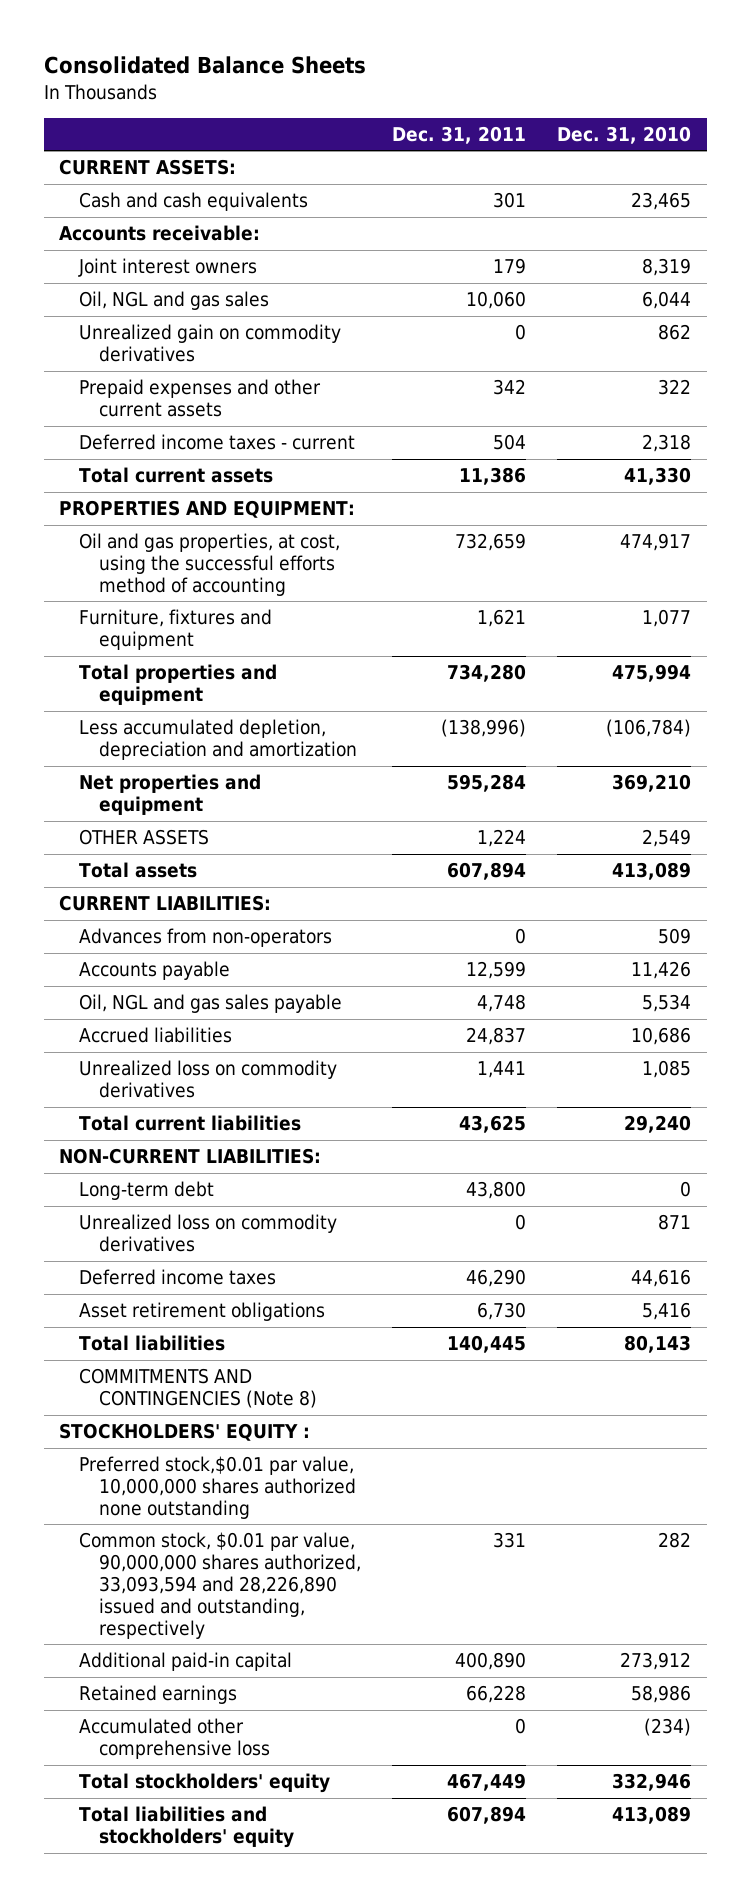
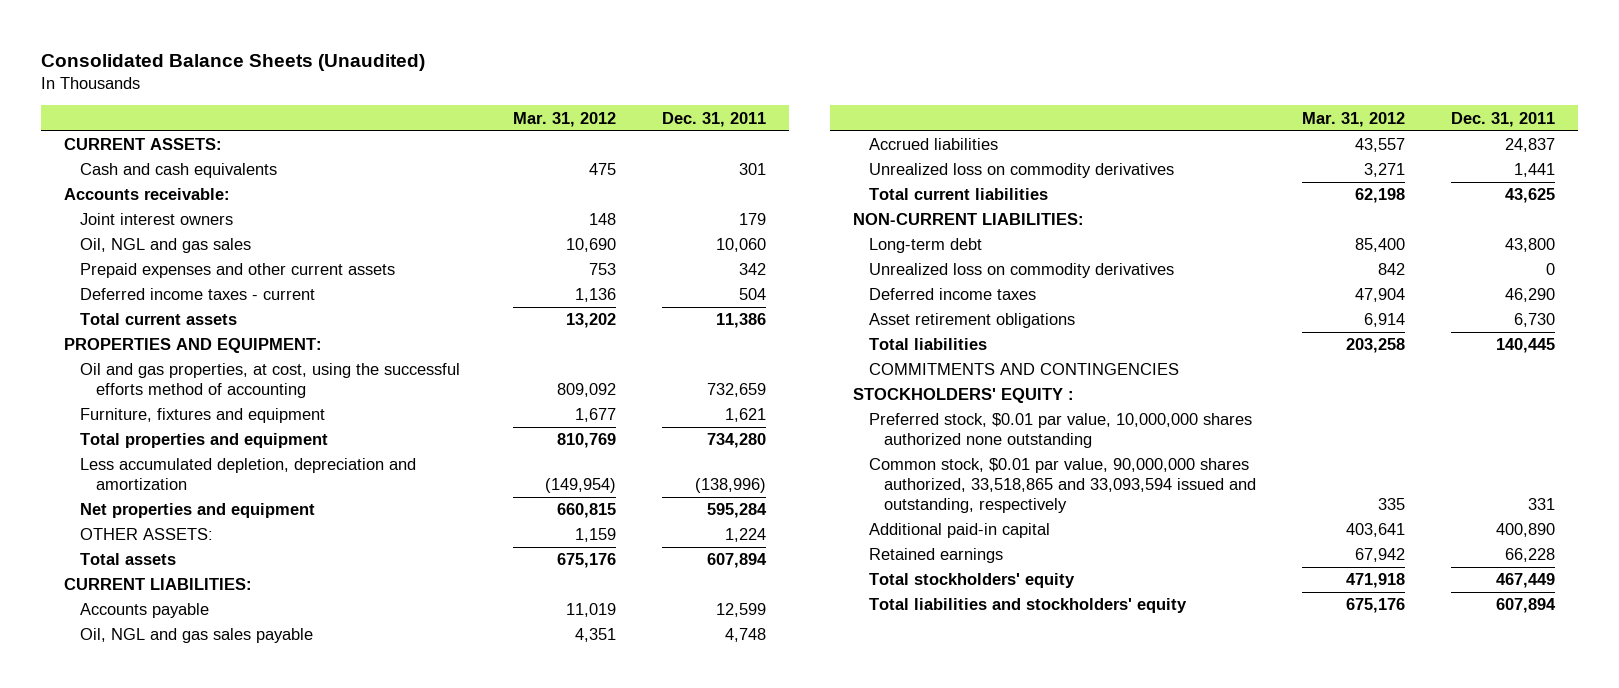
- Consolidated Balance Sheets
+ Consolidated Balance Sheets (Unaudited)
- | Dec. 31, 2011 | Dec. 31, 2010
+ | Mar. 31, 2012 | Dec. 31, 2011
- Unrealized gain on commodity derivatives | 0 | 862
- OTHER ASSETS | 1,224 | 2,549
+ OTHER ASSETS: | 1,159 | 1,224
- Advances from non-operators | 0 | 509
- COMMITMENTS AND CONTINGENCIES (Note 8)
+ COMMITMENTS AND CONTINGENCIES
- Preferred stock,$0.01 par value, 10,000,000 shares authorized none outstanding
- Common stock, $0.01 par value, 90,000,000 shares authorized, 33,093,594 and 28,226,890 issued and outstanding, respectively | 331 | 282
+ Preferred stock, $0.01 par value, 10,000,000 shares authorized none outstanding
+ Common stock, $0.01 par value, 90,000,000 shares authorized, 33,518,865 and 33,093,594 issued and outstanding, respectively | 335 | 331
- Accumulated other comprehensive loss | 0 | (234)

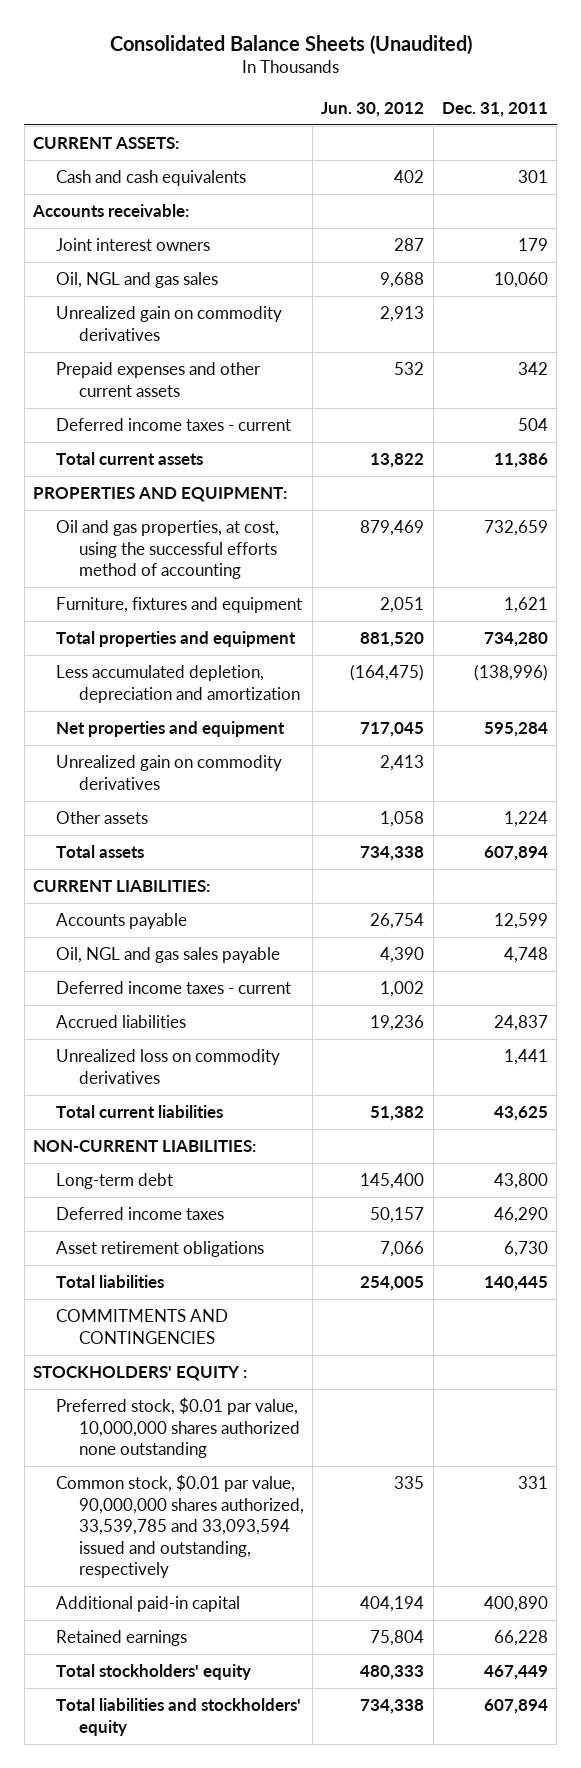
- | Mar. 31, 2012 | Dec. 31, 2011
+ | Jun. 30, 2012 | Dec. 31, 2011
+ Unrealized gain on commodity derivatives | 2,913 |
- OTHER ASSETS: | 1,159 | 1,224
+ Unrealized gain on commodity derivatives | 2,413 |
+ Other assets | 1,058 | 1,224
+ Deferred income taxes - current | 1,002 |
- Unrealized loss on commodity derivatives | 842 | 0
- Common stock, $0.01 par value, 90,000,000 shares authorized, 33,518,865 and 33,093,594 issued and outstanding, respectively | 335 | 331
+ Common stock, $0.01 par value, 90,000,000 shares authorized, 33,539,785 and 33,093,594 issued and outstanding, respectively | 335 | 331

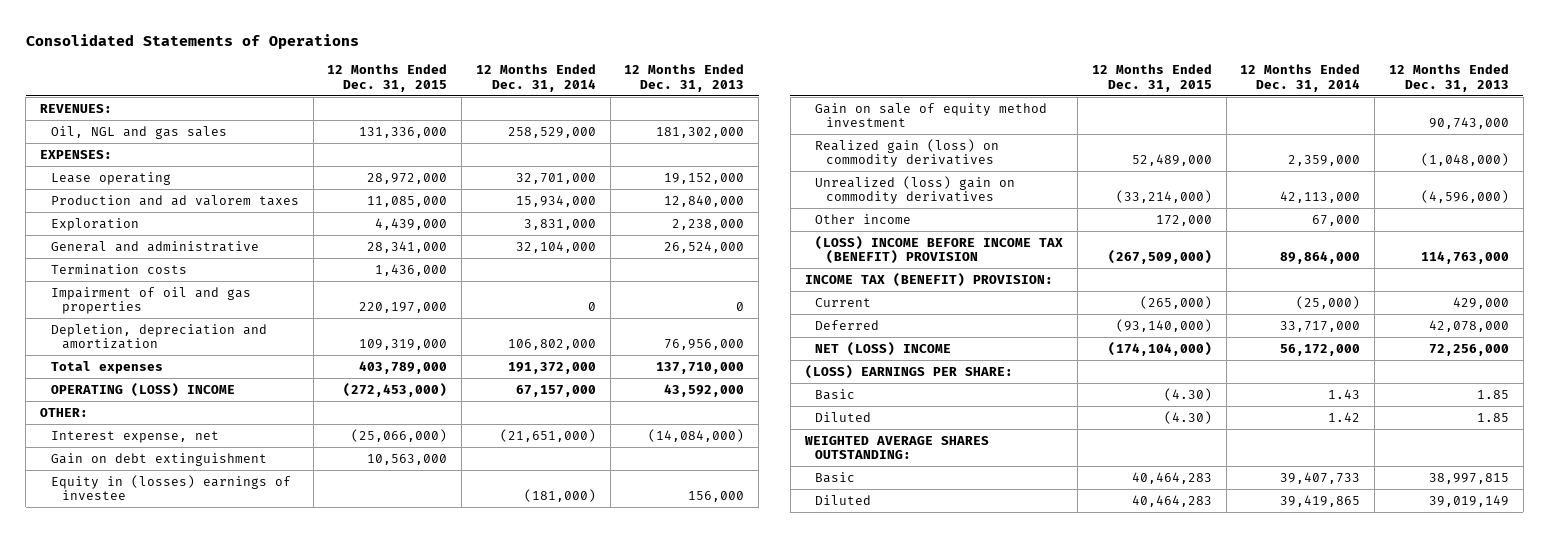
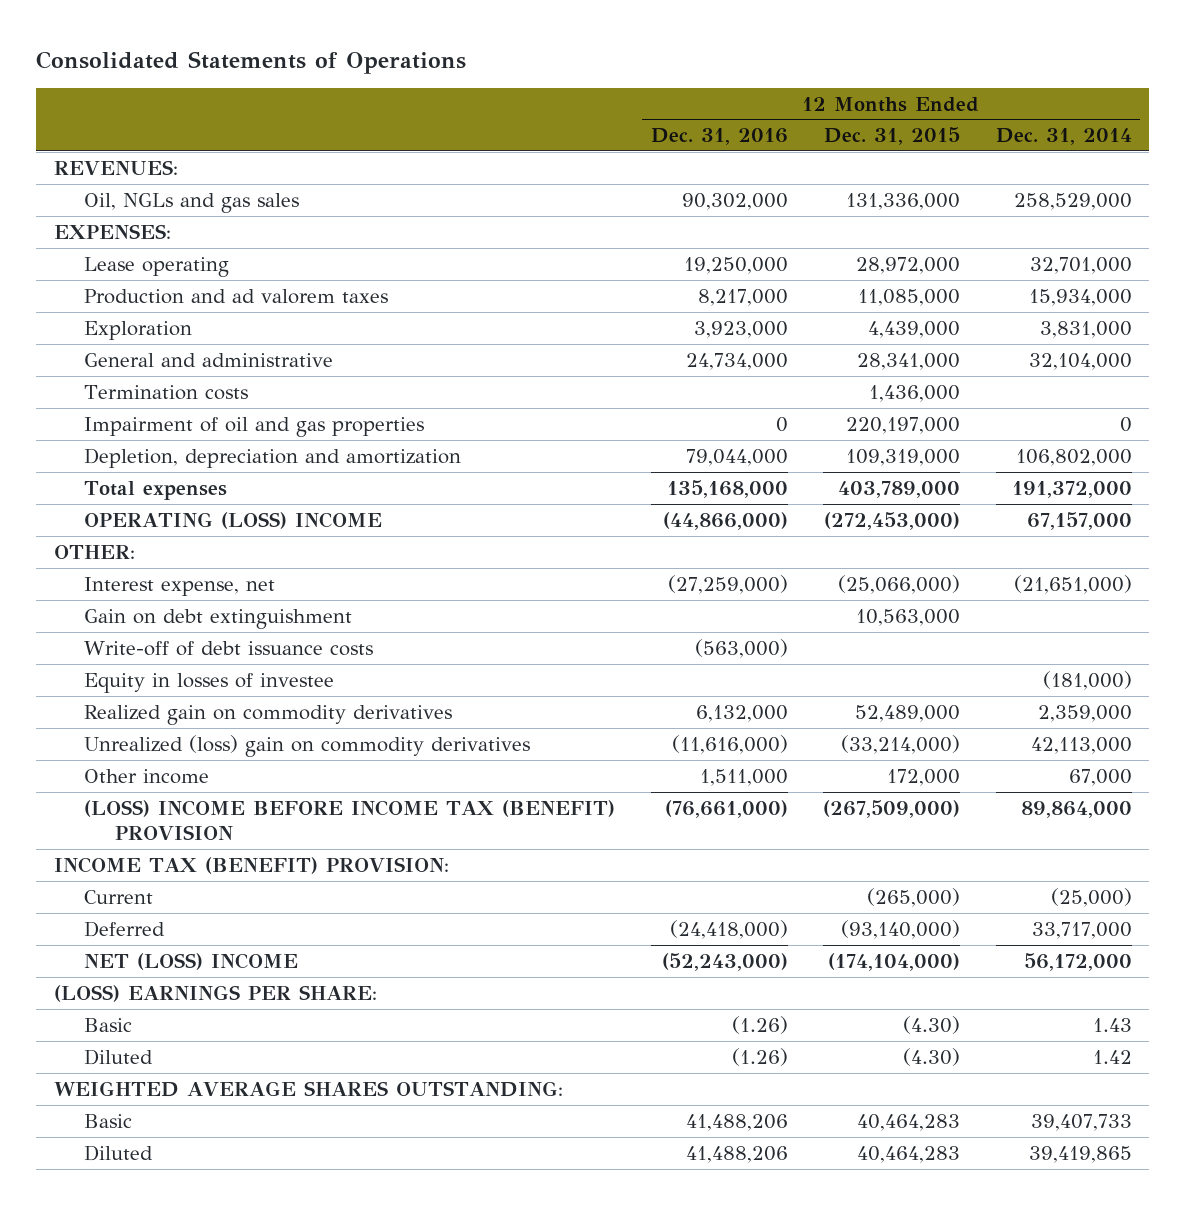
- | 12 Months Ended Dec. 31, 2015 | 12 Months Ended Dec. 31, 2014 | 12 Months Ended Dec. 31, 2013
+ | 12 Months Ended Dec. 31, 2016 | 12 Months Ended Dec. 31, 2015 | 12 Months Ended Dec. 31, 2014
- Oil, NGL and gas sales | 131,336,000 | 258,529,000 | 181,302,000
+ Oil, NGLs and gas sales | 90,302,000 | 131,336,000 | 258,529,000
- Equity in (losses) earnings of investee | | (181,000) | 156,000
- Gain on sale of equity method investment | | | 90,743,000
- Realized gain (loss) on commodity derivatives | 52,489,000 | 2,359,000 | (1,048,000)
+ Write-off of debt issuance costs | (563,000) | |
+ Equity in losses of investee | | | (181,000)
+ Realized gain on commodity derivatives | 6,132,000 | 52,489,000 | 2,359,000

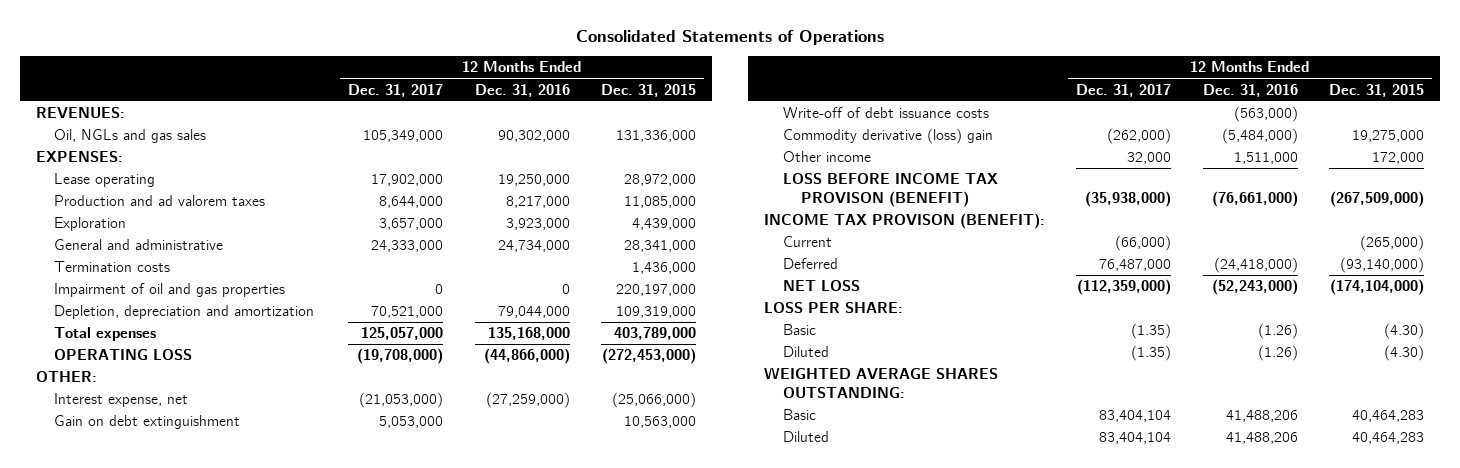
- | 12 Months Ended Dec. 31, 2016 | 12 Months Ended Dec. 31, 2015 | 12 Months Ended Dec. 31, 2014
+ | 12 Months Ended Dec. 31, 2017 | 12 Months Ended Dec. 31, 2016 | 12 Months Ended Dec. 31, 2015
- OPERATING (LOSS) INCOME | (44,866,000) | (272,453,000) | 67,157,000
+ OPERATING LOSS | (19,708,000) | (44,866,000) | (272,453,000)
- Equity in losses of investee | | | (181,000)
- Realized gain on commodity derivatives | 6,132,000 | 52,489,000 | 2,359,000
- Unrealized (loss) gain on commodity derivatives | (11,616,000) | (33,214,000) | 42,113,000
+ Commodity derivative (loss) gain | (262,000) | (5,484,000) | 19,275,000
- (LOSS) INCOME BEFORE INCOME TAX (BENEFIT) PROVISION | (76,661,000) | (267,509,000) | 89,864,000
- INCOME TAX (BENEFIT) PROVISION:
+ LOSS BEFORE INCOME TAX PROVISON (BENEFIT) | (35,938,000) | (76,661,000) | (267,509,000)
+ INCOME TAX PROVISON (BENEFIT):
- NET (LOSS) INCOME | (52,243,000) | (174,104,000) | 56,172,000
- (LOSS) EARNINGS PER SHARE:
+ NET LOSS | (112,359,000) | (52,243,000) | (174,104,000)
+ LOSS PER SHARE:

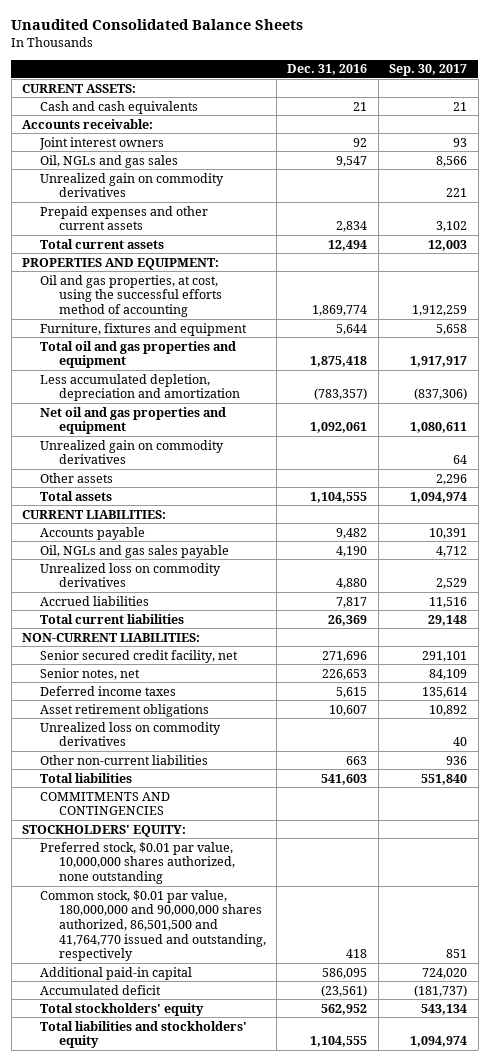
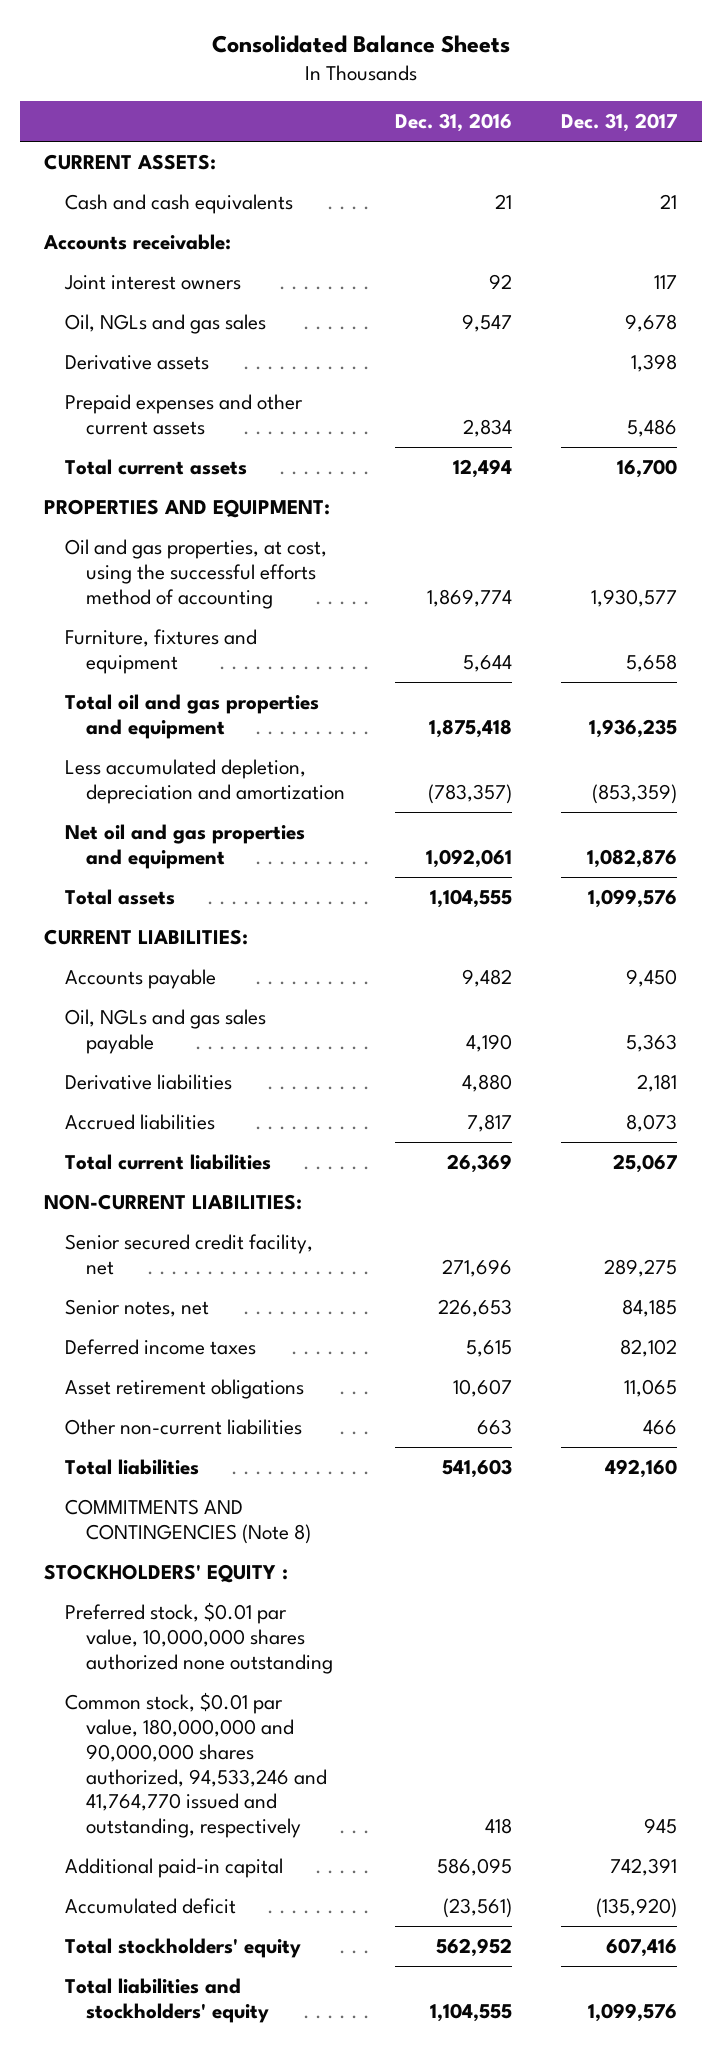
- Unaudited Consolidated Balance Sheets
+ Consolidated Balance Sheets
- | Dec. 31, 2016 | Sep. 30, 2017
+ | Dec. 31, 2016 | Dec. 31, 2017
- Unrealized gain on commodity derivatives | | 221
+ Derivative assets | | 1,398
- Unrealized gain on commodity derivatives | | 64
- Other assets | | 2,296
- Unrealized loss on commodity derivatives | 4,880 | 2,529
+ Derivative liabilities | 4,880 | 2,181
- Unrealized loss on commodity derivatives | | 40
- COMMITMENTS AND CONTINGENCIES
- STOCKHOLDERS' EQUITY:
- Preferred stock, $0.01 par value, 10,000,000 shares authorized, none outstanding
- Common stock, $0.01 par value, 180,000,000 and 90,000,000 shares authorized, 86,501,500 and 41,764,770 issued and outstanding, respectively | 418 | 851
+ COMMITMENTS AND CONTINGENCIES (Note 8)
+ STOCKHOLDERS' EQUITY :
+ Preferred stock, $0.01 par value, 10,000,000 shares authorized none outstanding
+ Common stock, $0.01 par value, 180,000,000 and 90,000,000 shares authorized, 94,533,246 and 41,764,770 issued and outstanding, respectively | 418 | 945

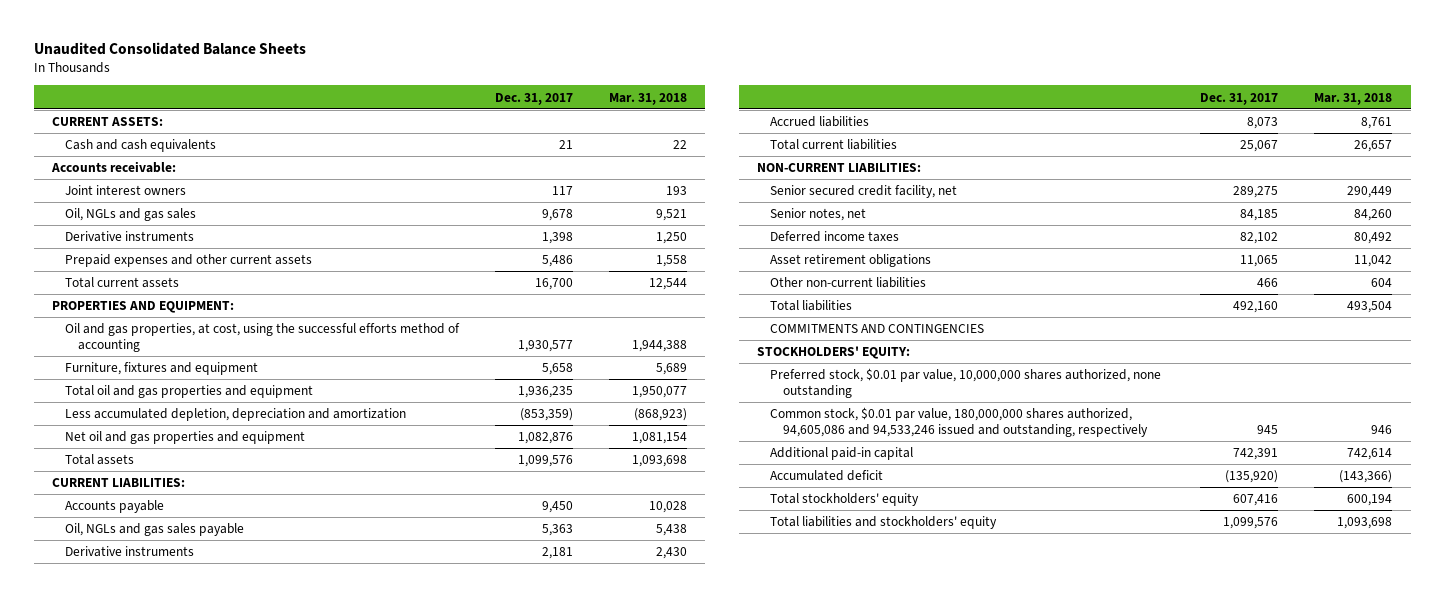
- Consolidated Balance Sheets
+ Unaudited Consolidated Balance Sheets
- | Dec. 31, 2016 | Dec. 31, 2017
+ | Dec. 31, 2017 | Mar. 31, 2018
- Derivative assets | | 1,398
+ Derivative instruments | 1,398 | 1,250
- Derivative liabilities | 4,880 | 2,181
+ Derivative instruments | 2,181 | 2,430
- COMMITMENTS AND CONTINGENCIES (Note 8)
- STOCKHOLDERS' EQUITY :
- Preferred stock, $0.01 par value, 10,000,000 shares authorized none outstanding
- Common stock, $0.01 par value, 180,000,000 and 90,000,000 shares authorized, 94,533,246 and 41,764,770 issued and outstanding, respectively | 418 | 945
+ COMMITMENTS AND CONTINGENCIES
+ STOCKHOLDERS' EQUITY:
+ Preferred stock, $0.01 par value, 10,000,000 shares authorized, none outstanding
+ Common stock, $0.01 par value, 180,000,000 shares authorized, 94,605,086 and 94,533,246 issued and outstanding, respectively | 945 | 946

